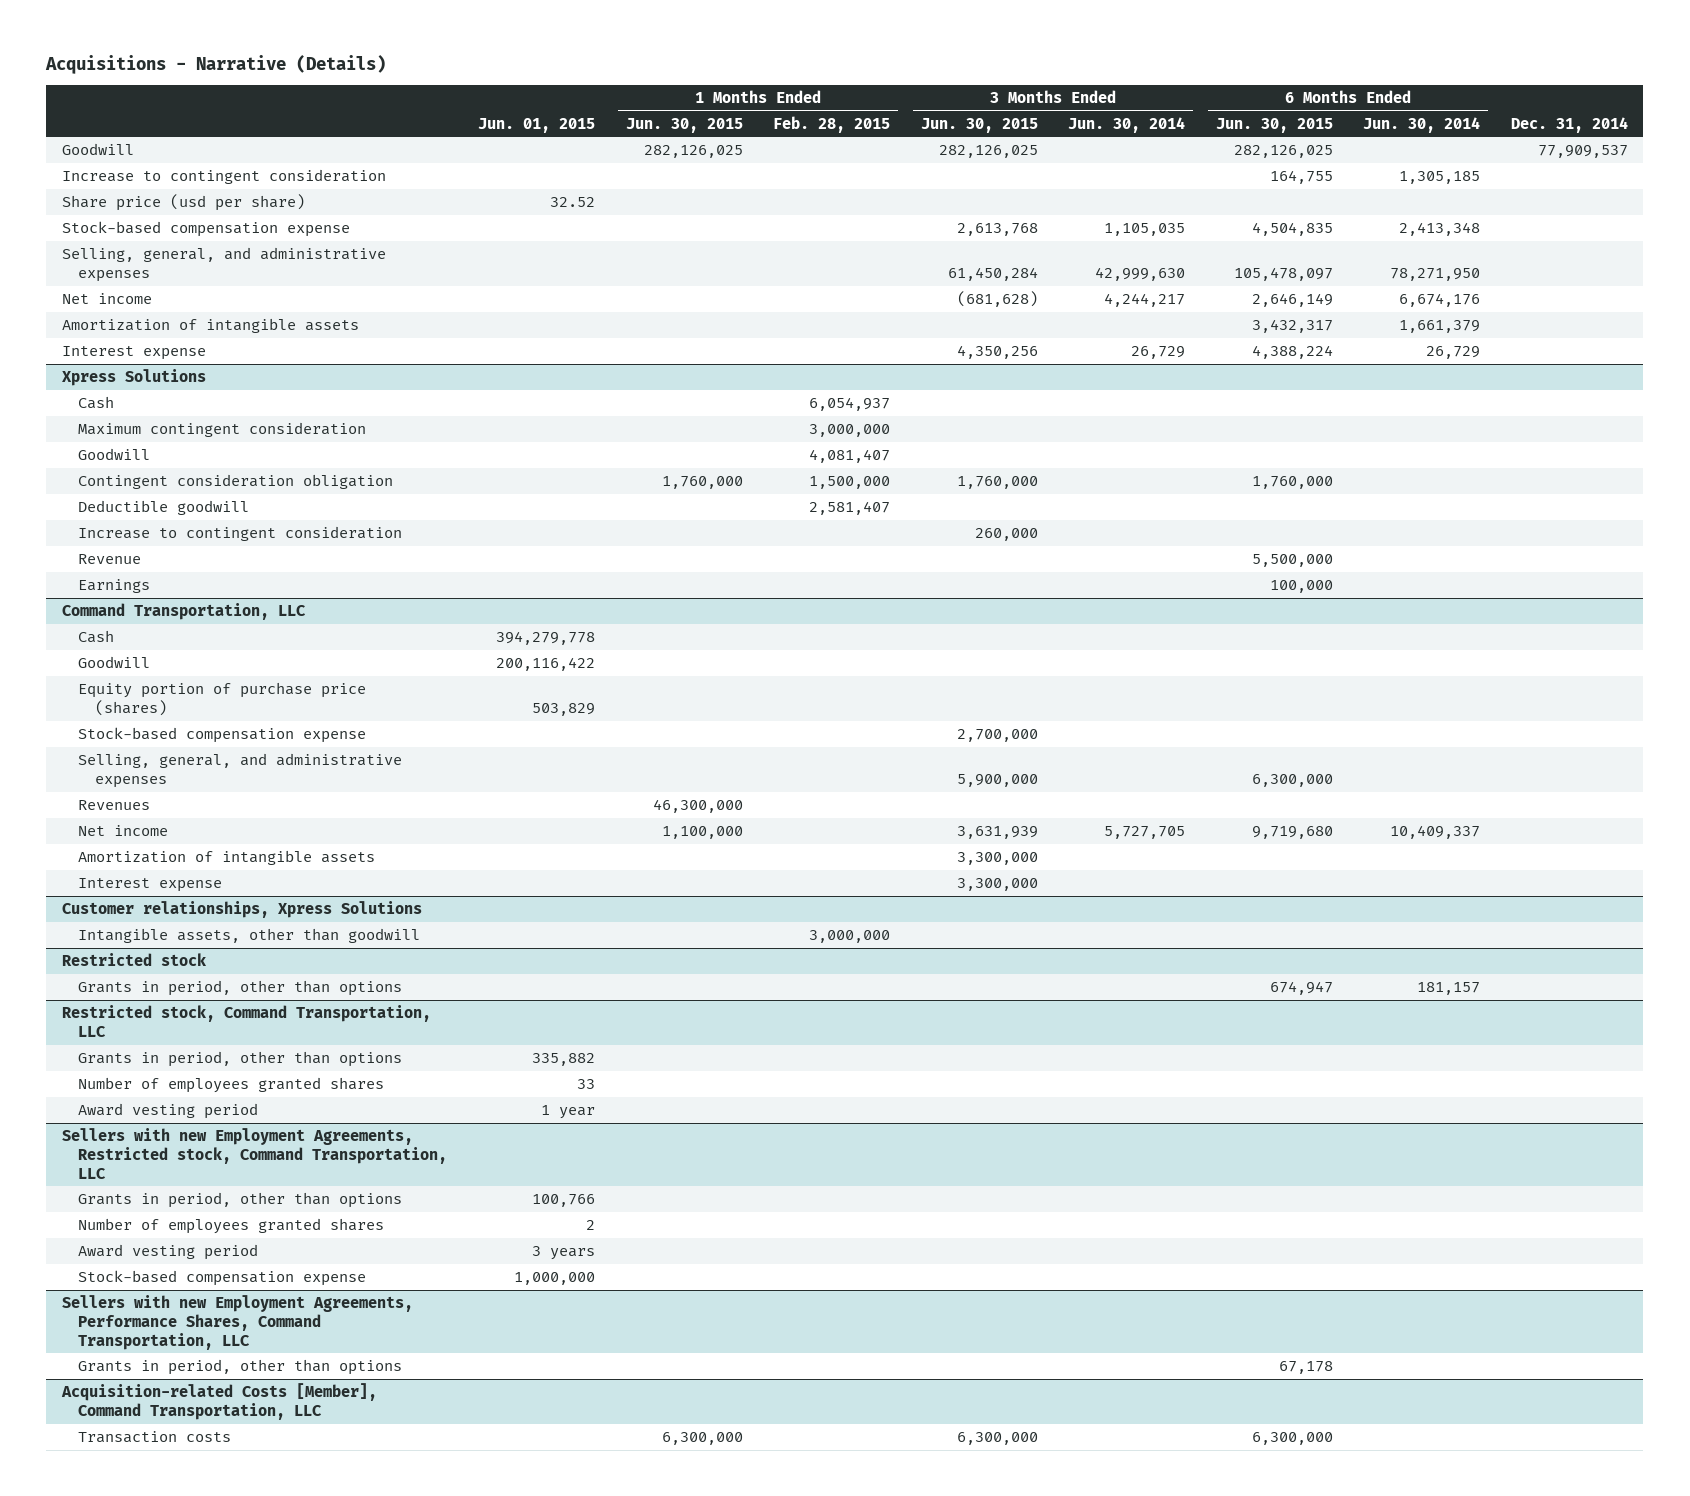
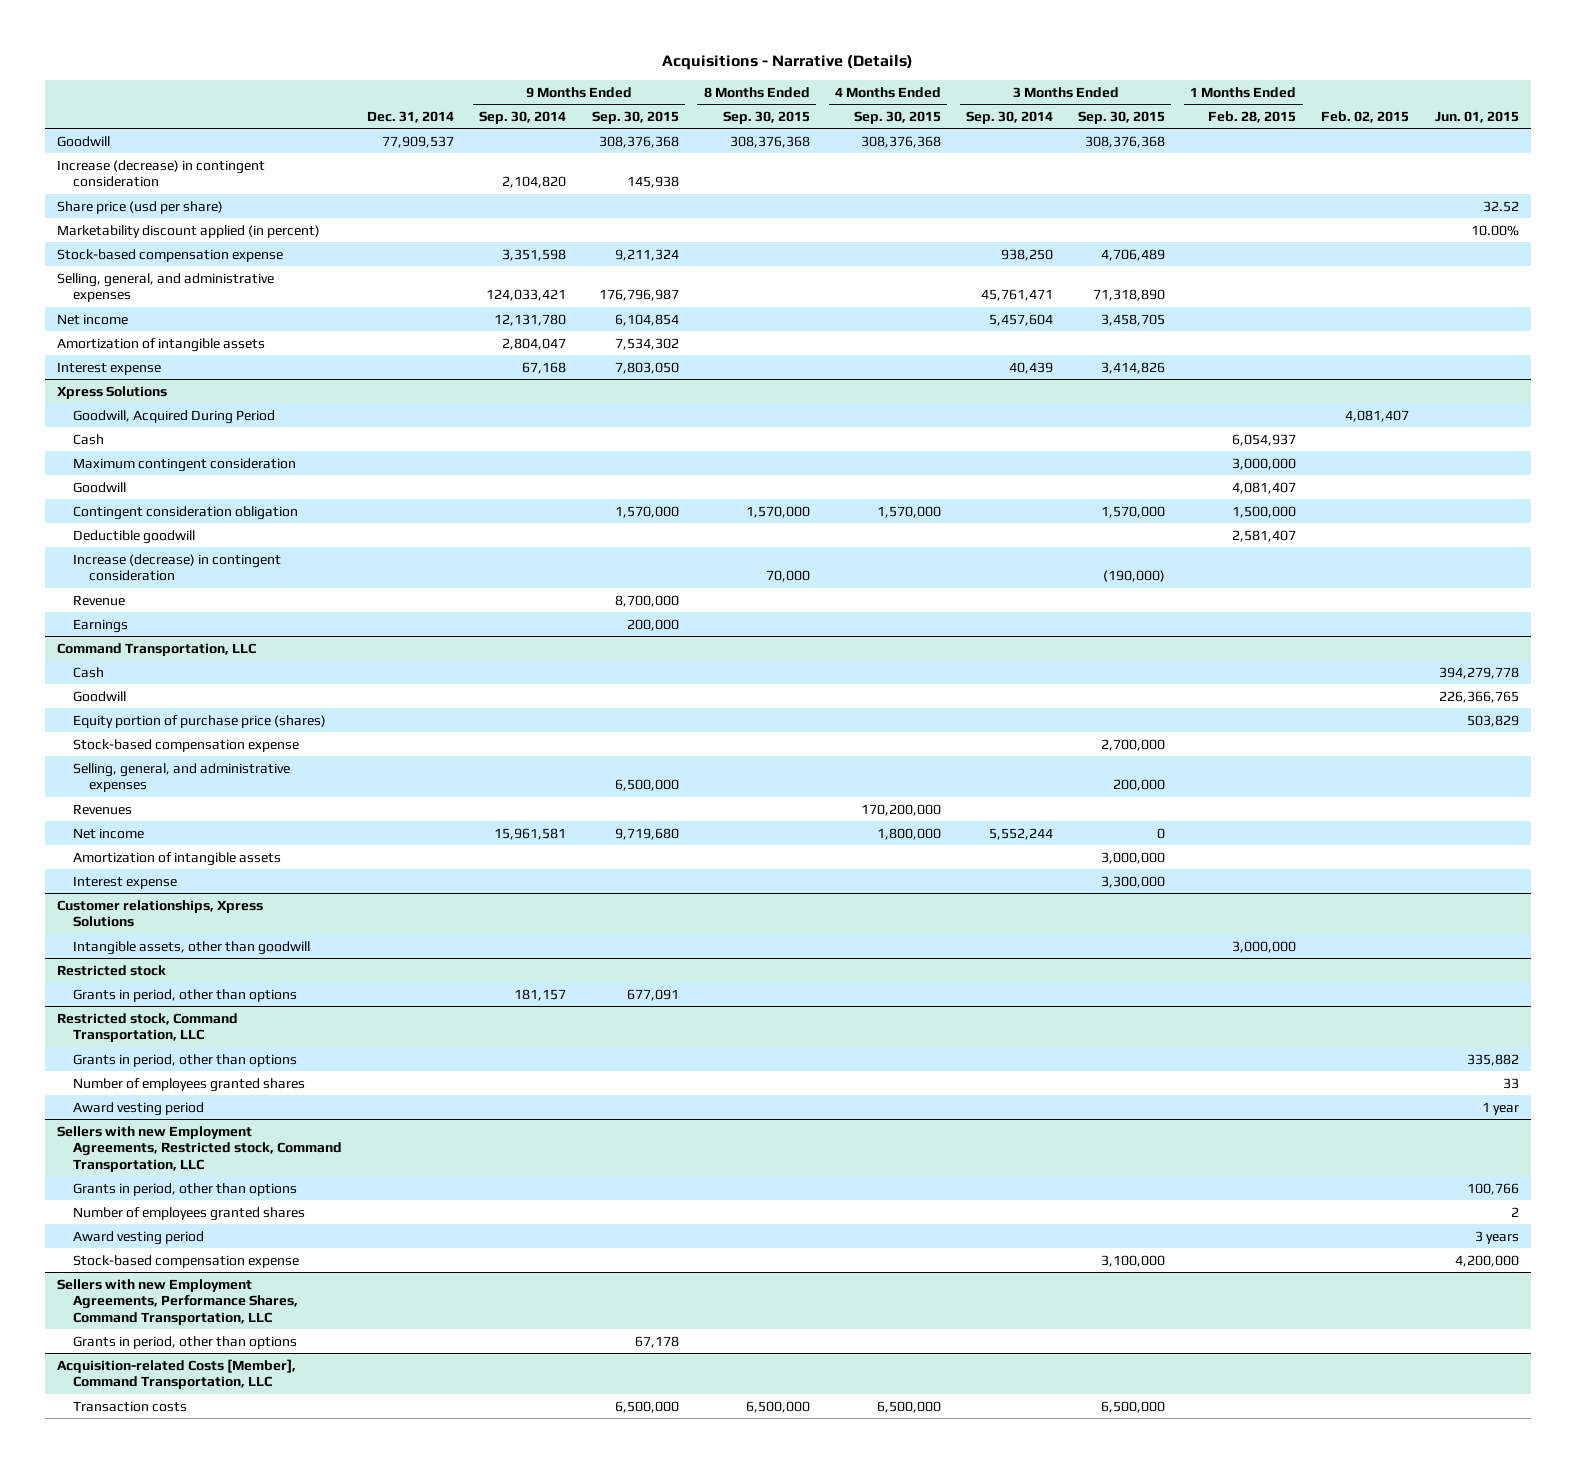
- | Jun. 01, 2015 | 1 Months Ended Jun. 30, 2015 | 1 Months Ended Feb. 28, 2015 | 3 Months Ended Jun. 30, 2015 | 3 Months Ended Jun. 30, 2014 | 6 Months Ended Jun. 30, 2015 | 6 Months Ended Jun. 30, 2014 | Dec. 31, 2014
+ | Dec. 31, 2014 | 9 Months Ended Sep. 30, 2014 | 9 Months Ended Sep. 30, 2015 | 8 Months Ended Sep. 30, 2015 | 4 Months Ended Sep. 30, 2015 | 3 Months Ended Sep. 30, 2014 | 3 Months Ended Sep. 30, 2015 | 1 Months Ended Feb. 28, 2015 | Feb. 02, 2015 | Jun. 01, 2015
- Increase to contingent consideration | | | | | | 164,755 | 1,305,185 |
+ Increase (decrease) in contingent consideration | | 2,104,820 | 145,938 | | | | | | |
+ Marketability discount applied (in percent) | | | | | | | | | | 10.00%
@ Xpress Solutions
+ Goodwill, Acquired During Period | | | | | | | | | 4,081,407 |
- Increase to contingent consideration | | | | 260,000 | | | |
+ Increase (decrease) in contingent consideration | | | | 70,000 | | | (190,000) | | |
@ Command Transportation, LLC
- Goodwill | 200,116,422 | | | | | | |
+ Goodwill | | | | | | | | | | 226,366,765
@ Sellers with new Employment Agreements, Restricted stock, Command Transportation, LLC
- Stock-based compensation expense | 1,000,000 | | | | | | |
+ Stock-based compensation expense | | | | | | | 3,100,000 | | | 4,200,000

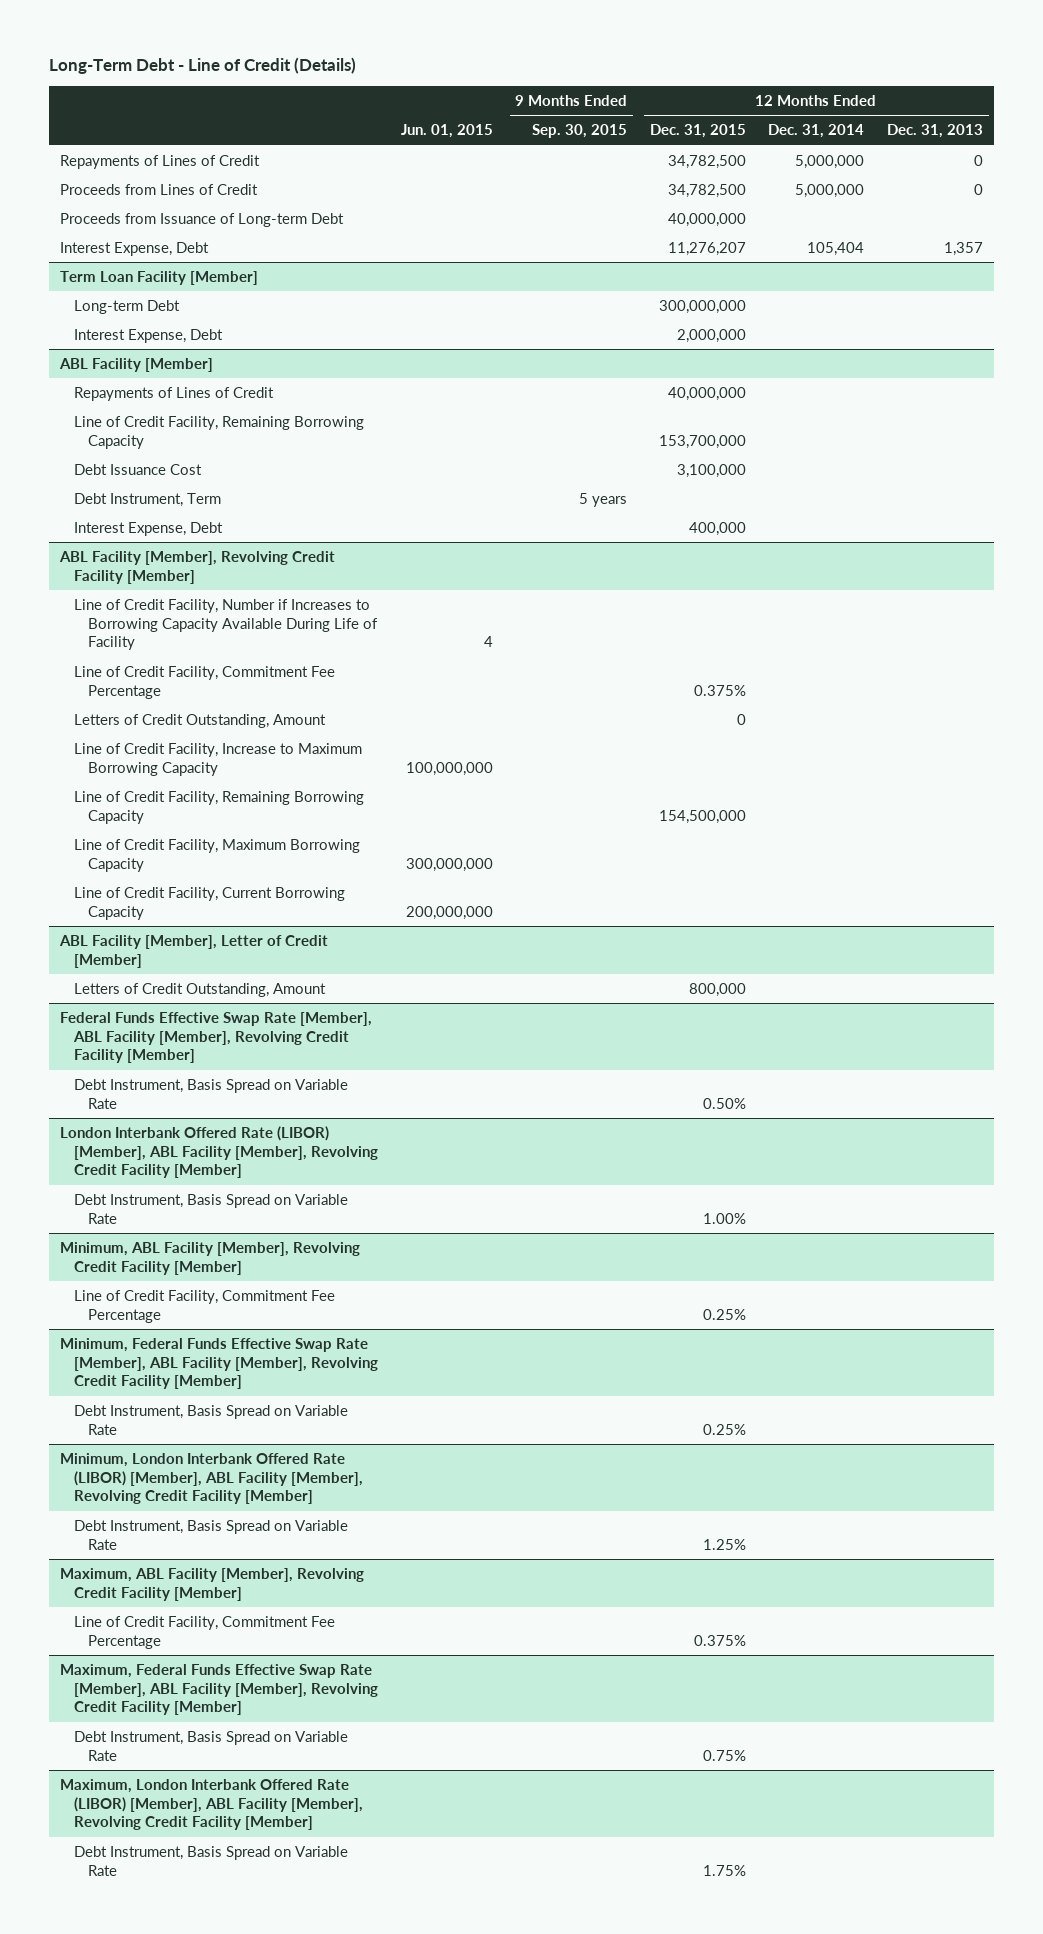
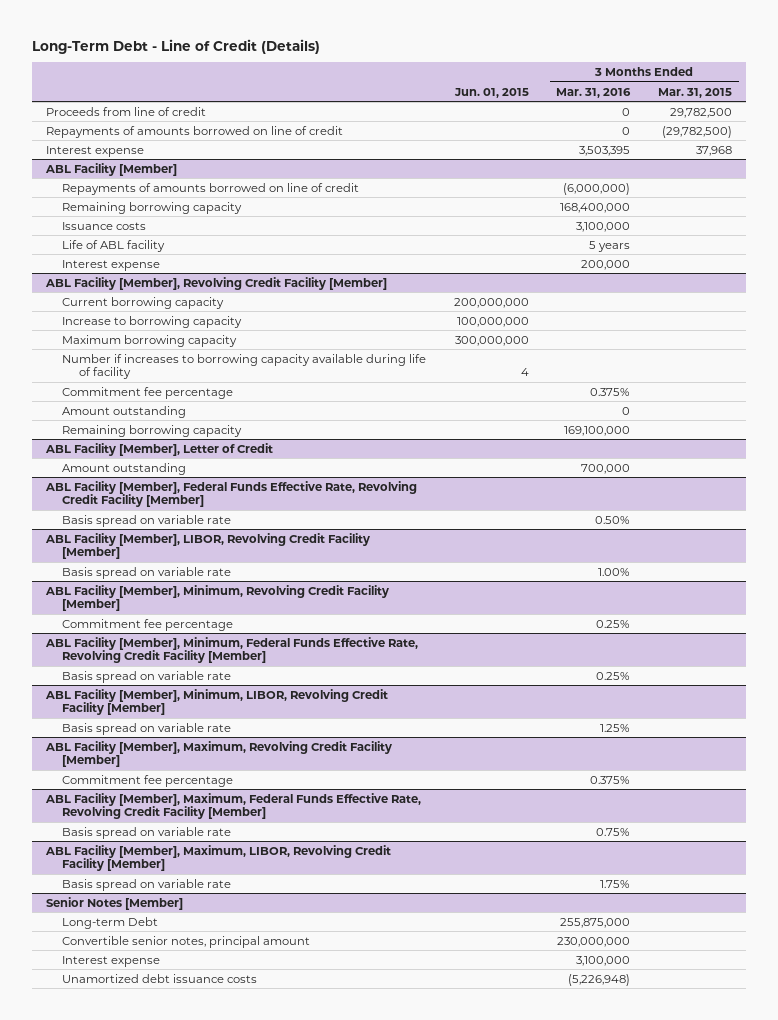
- | Jun. 01, 2015 | 9 Months Ended Sep. 30, 2015 | 12 Months Ended Dec. 31, 2015 | 12 Months Ended Dec. 31, 2014 | 12 Months Ended Dec. 31, 2013
+ | Jun. 01, 2015 | 3 Months Ended Mar. 31, 2016 | 3 Months Ended Mar. 31, 2015
- Repayments of Lines of Credit | | | 34,782,500 | 5,000,000 | 0
- Proceeds from Lines of Credit | | | 34,782,500 | 5,000,000 | 0
- Proceeds from Issuance of Long-term Debt | | | 40,000,000 | |
- Interest Expense, Debt | | | 11,276,207 | 105,404 | 1,357
- Term Loan Facility [Member]
- Long-term Debt | | | 300,000,000 | |
- Interest Expense, Debt | | | 2,000,000 | |
+ Proceeds from line of credit | | 0 | 29,782,500
+ Repayments of amounts borrowed on line of credit | | 0 | (29,782,500)
+ Interest expense | | 3,503,395 | 37,968
@ ABL Facility [Member]
- Repayments of Lines of Credit | | | 40,000,000 | |
- Line of Credit Facility, Remaining Borrowing Capacity | | | 153,700,000 | |
- Debt Issuance Cost | | | 3,100,000 | |
- Debt Instrument, Term | | 5 years | | |
- Interest Expense, Debt | | | 400,000 | |
+ Repayments of amounts borrowed on line of credit | | (6,000,000) |
+ Remaining borrowing capacity | | 168,400,000 |
+ Issuance costs | | 3,100,000 |
+ Life of ABL facility | | 5 years |
+ Interest expense | | 200,000 |
@ ABL Facility [Member], Revolving Credit Facility [Member]
- Line of Credit Facility, Number if Increases to Borrowing Capacity Available During Life of Facility | 4 | | | |
- Line of Credit Facility, Commitment Fee Percentage | | | 0.375% | |
- Letters of Credit Outstanding, Amount | | | 0 | |
- Line of Credit Facility, Increase to Maximum Borrowing Capacity | 100,000,000 | | | |
- Line of Credit Facility, Remaining Borrowing Capacity | | | 154,500,000 | |
- Line of Credit Facility, Maximum Borrowing Capacity | 300,000,000 | | | |
- Line of Credit Facility, Current Borrowing Capacity | 200,000,000 | | | |
- ABL Facility [Member], Letter of Credit [Member]
- Letters of Credit Outstanding, Amount | | | 800,000 | |
- Federal Funds Effective Swap Rate [Member], ABL Facility [Member], Revolving Credit Facility [Member]
- Debt Instrument, Basis Spread on Variable Rate | | | 0.50% | |
- London Interbank Offered Rate (LIBOR) [Member], ABL Facility [Member], Revolving Credit Facility [Member]
- Debt Instrument, Basis Spread on Variable Rate | | | 1.00% | |
- Minimum, ABL Facility [Member], Revolving Credit Facility [Member]
- Line of Credit Facility, Commitment Fee Percentage | | | 0.25% | |
- Minimum, Federal Funds Effective Swap Rate [Member], ABL Facility [Member], Revolving Credit Facility [Member]
- Debt Instrument, Basis Spread on Variable Rate | | | 0.25% | |
- Minimum, London Interbank Offered Rate (LIBOR) [Member], ABL Facility [Member], Revolving Credit Facility [Member]
- Debt Instrument, Basis Spread on Variable Rate | | | 1.25% | |
- Maximum, ABL Facility [Member], Revolving Credit Facility [Member]
- Line of Credit Facility, Commitment Fee Percentage | | | 0.375% | |
- Maximum, Federal Funds Effective Swap Rate [Member], ABL Facility [Member], Revolving Credit Facility [Member]
- Debt Instrument, Basis Spread on Variable Rate | | | 0.75% | |
- Maximum, London Interbank Offered Rate (LIBOR) [Member], ABL Facility [Member], Revolving Credit Facility [Member]
- Debt Instrument, Basis Spread on Variable Rate | | | 1.75% | |
@ ABL Facility [Member], Revolving Credit Facility [Member]
+ Current borrowing capacity | 200,000,000 | |
+ Increase to borrowing capacity | 100,000,000 | |
+ Maximum borrowing capacity | 300,000,000 | |
+ Number if increases to borrowing capacity available during life of facility | 4 | |
+ Commitment fee percentage | | 0.375% |
+ Amount outstanding | | 0 |
+ Remaining borrowing capacity | | 169,100,000 |
+ ABL Facility [Member], Letter of Credit
+ Amount outstanding | | 700,000 |
+ ABL Facility [Member], Federal Funds Effective Rate, Revolving Credit Facility [Member]
+ Basis spread on variable rate | | 0.50% |
+ ABL Facility [Member], LIBOR, Revolving Credit Facility [Member]
+ Basis spread on variable rate | | 1.00% |
+ ABL Facility [Member], Minimum, Revolving Credit Facility [Member]
+ Commitment fee percentage | | 0.25% |
+ ABL Facility [Member], Minimum, Federal Funds Effective Rate, Revolving Credit Facility [Member]
+ Basis spread on variable rate | | 0.25% |
+ ABL Facility [Member], Minimum, LIBOR, Revolving Credit Facility [Member]
+ Basis spread on variable rate | | 1.25% |
+ ABL Facility [Member], Maximum, Revolving Credit Facility [Member]
+ Commitment fee percentage | | 0.375% |
+ ABL Facility [Member], Maximum, Federal Funds Effective Rate, Revolving Credit Facility [Member]
+ Basis spread on variable rate | | 0.75% |
+ ABL Facility [Member], Maximum, LIBOR, Revolving Credit Facility [Member]
+ Basis spread on variable rate | | 1.75% |
+ Senior Notes [Member]
+ Long-term Debt | | 255,875,000 |
+ Convertible senior notes, principal amount | | 230,000,000 |
+ Interest expense | | 3,100,000 |
+ Unamortized debt issuance costs | | (5,226,948) |

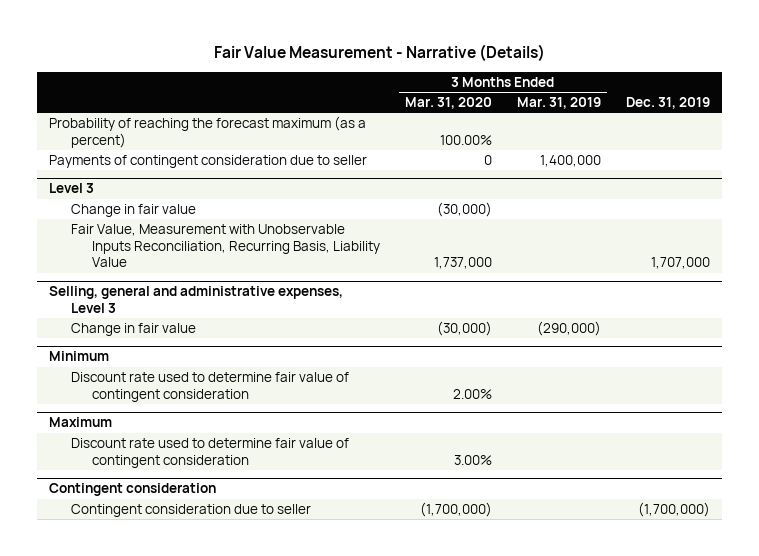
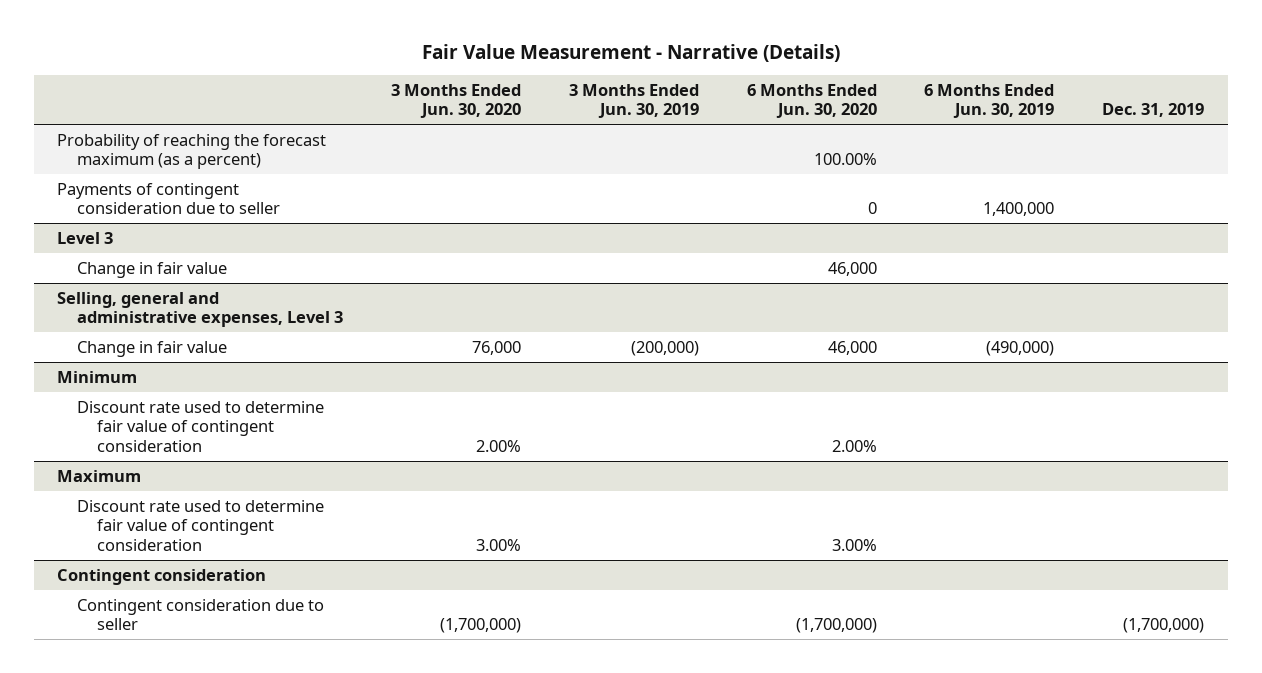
- | 3 Months Ended Mar. 31, 2020 | 3 Months Ended Mar. 31, 2019 | Dec. 31, 2019
+ | 3 Months Ended Jun. 30, 2020 | 3 Months Ended Jun. 30, 2019 | 6 Months Ended Jun. 30, 2020 | 6 Months Ended Jun. 30, 2019 | Dec. 31, 2019
@ Level 3
- Fair Value, Measurement with Unobservable Inputs Reconciliation, Recurring Basis, Liability Value | 1,737,000 | | 1,707,000

